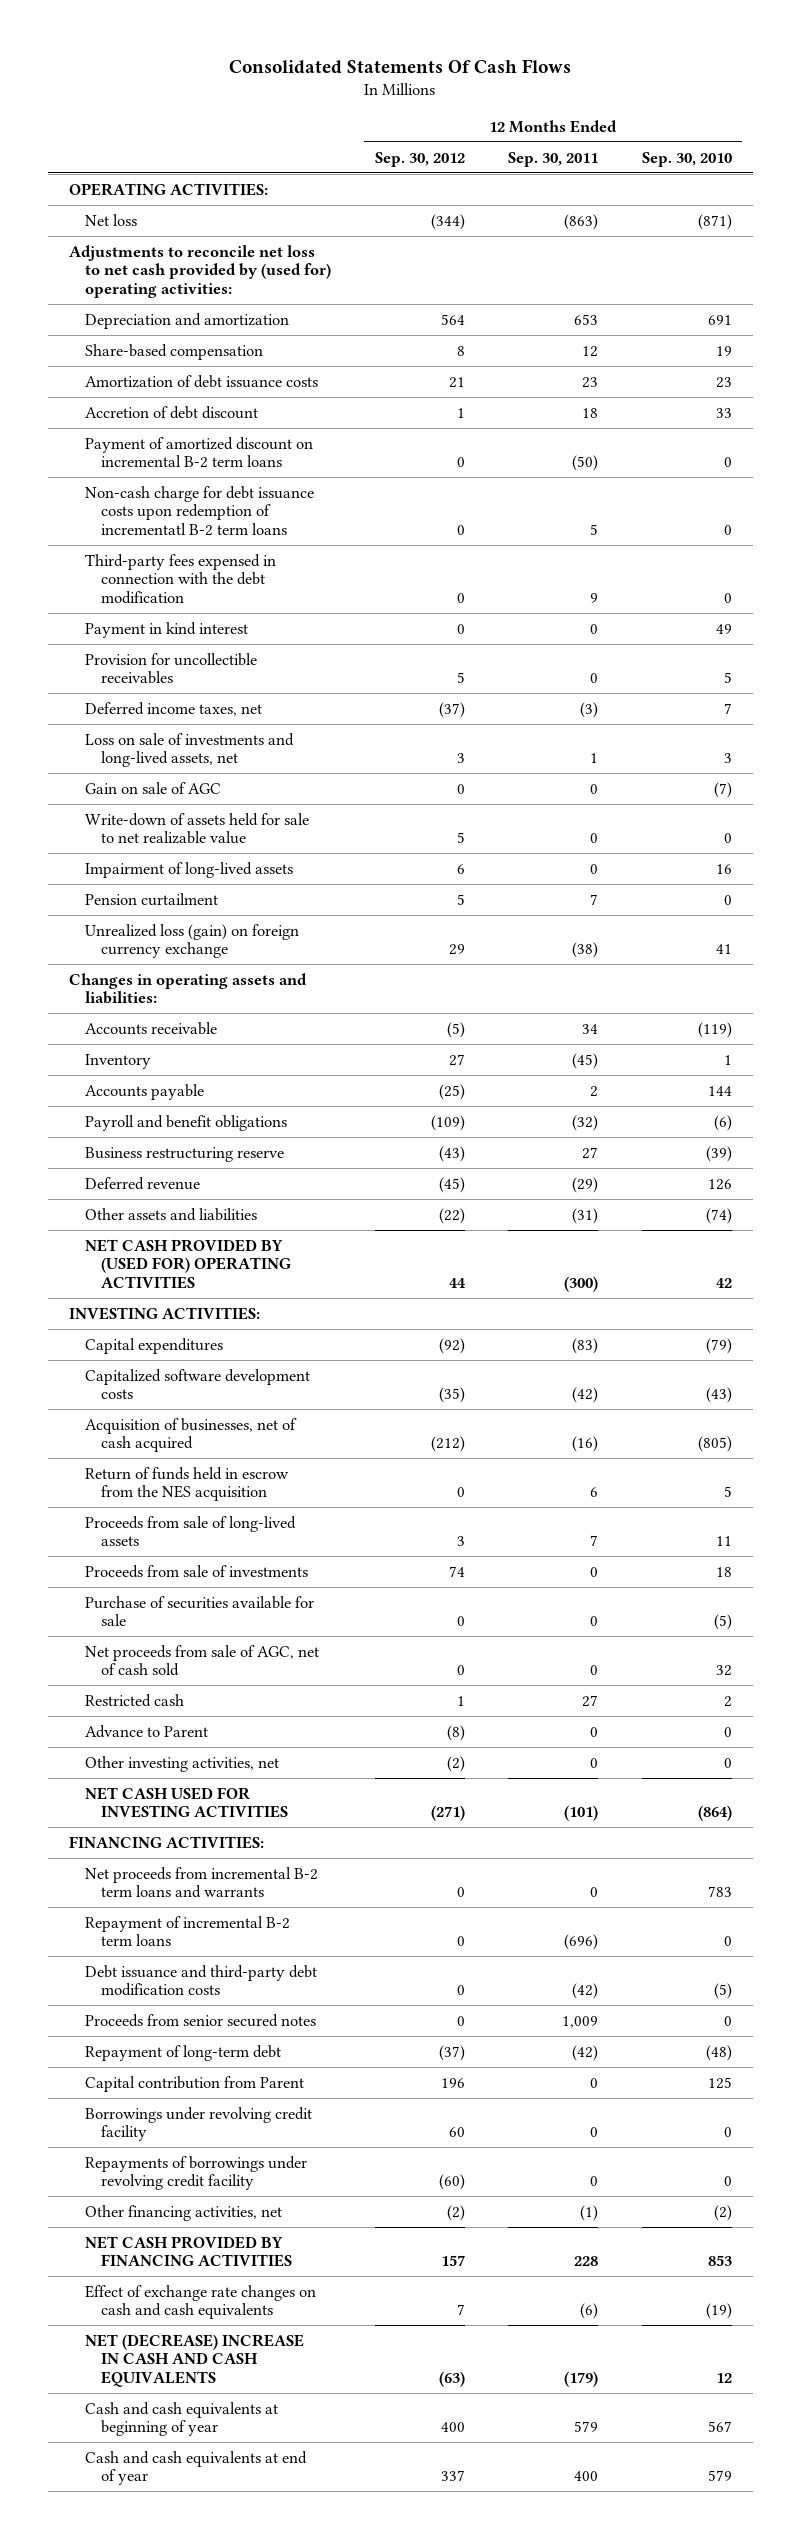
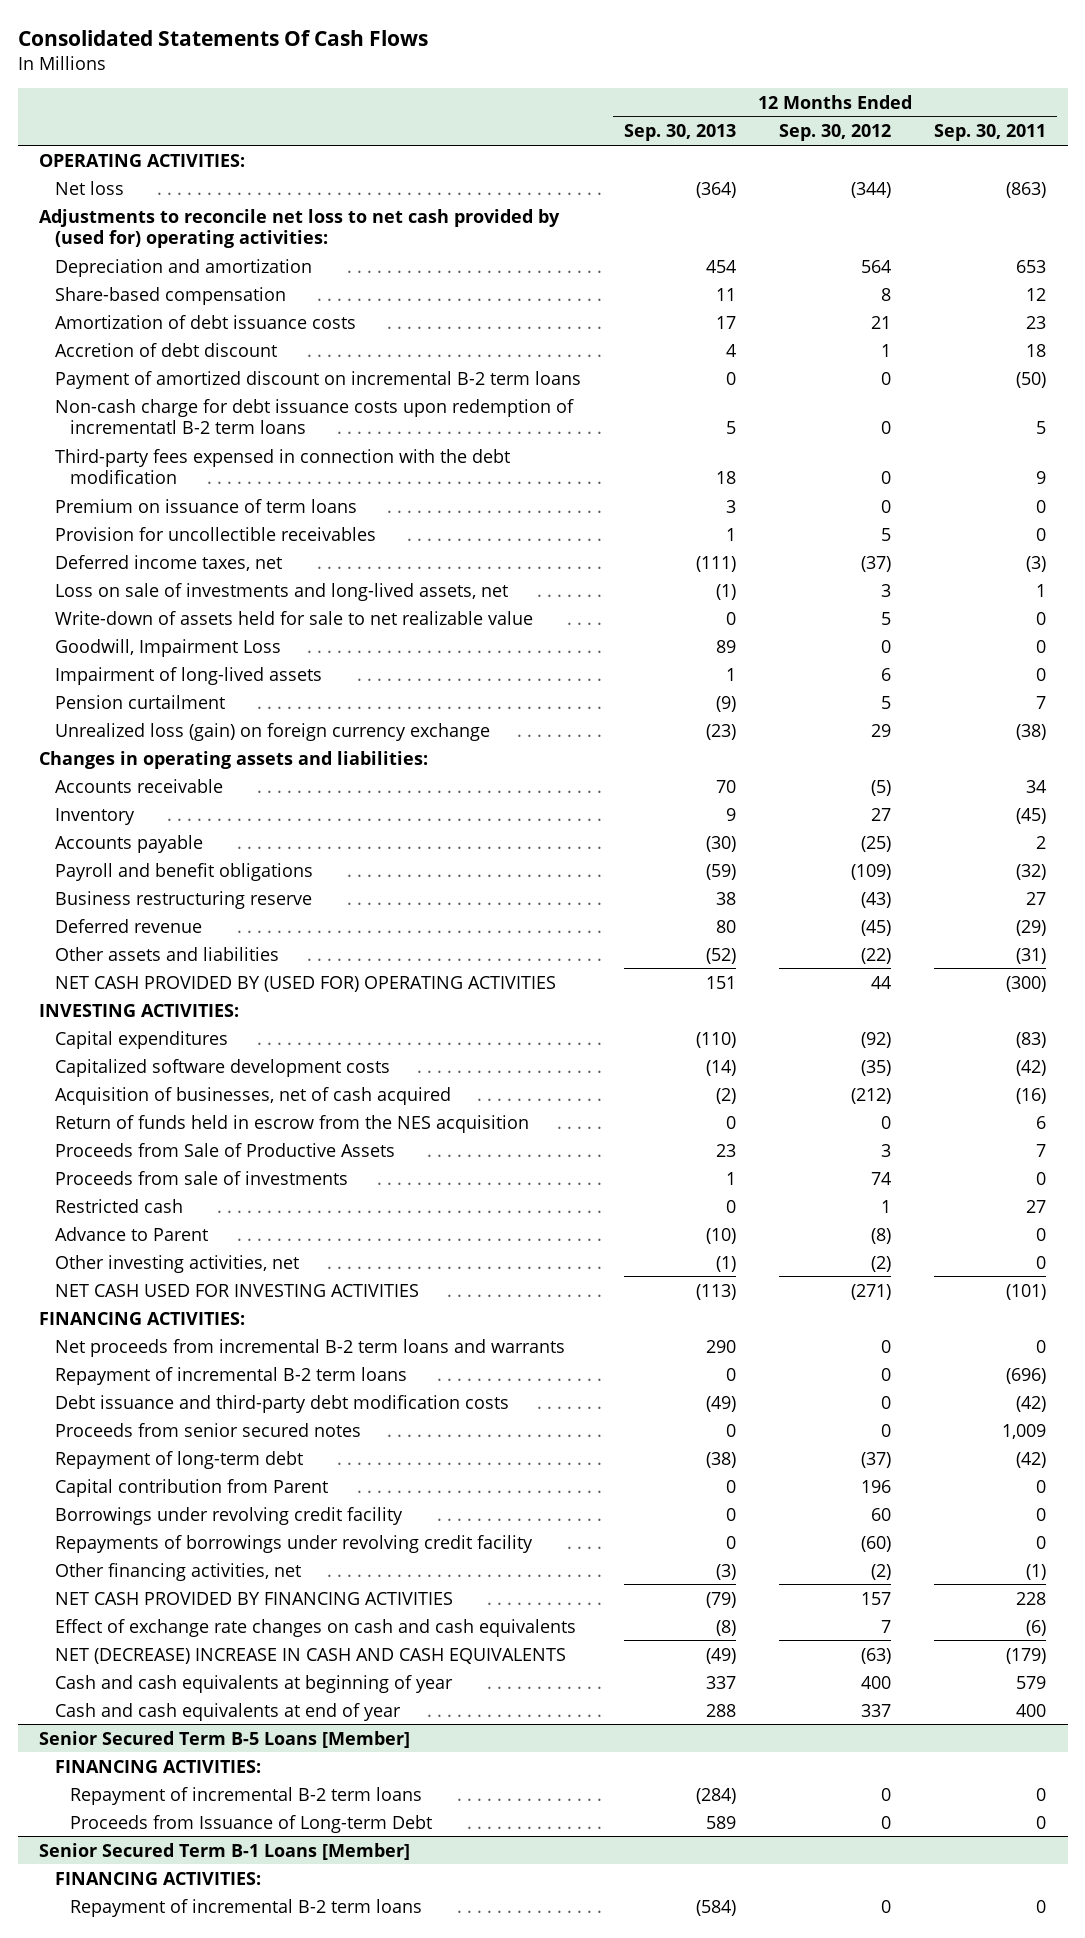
- | 12 Months Ended Sep. 30, 2012 | 12 Months Ended Sep. 30, 2011 | 12 Months Ended Sep. 30, 2010
+ | 12 Months Ended Sep. 30, 2013 | 12 Months Ended Sep. 30, 2012 | 12 Months Ended Sep. 30, 2011
- Payment in kind interest | 0 | 0 | 49
+ Premium on issuance of term loans | 3 | 0 | 0
- Gain on sale of AGC | 0 | 0 | (7)
+ Goodwill, Impairment Loss | 89 | 0 | 0
- Proceeds from sale of long-lived assets | 3 | 7 | 11
+ Proceeds from Sale of Productive Assets | 23 | 3 | 7
- Purchase of securities available for sale | 0 | 0 | (5)
- Net proceeds from sale of AGC, net of cash sold | 0 | 0 | 32
+ Senior Secured Term B-5 Loans [Member]
+ FINANCING ACTIVITIES:
+ Repayment of incremental B-2 term loans | (284) | 0 | 0
+ Proceeds from Issuance of Long-term Debt | 589 | 0 | 0
+ Senior Secured Term B-1 Loans [Member]
+ FINANCING ACTIVITIES:
+ Repayment of incremental B-2 term loans | (584) | 0 | 0

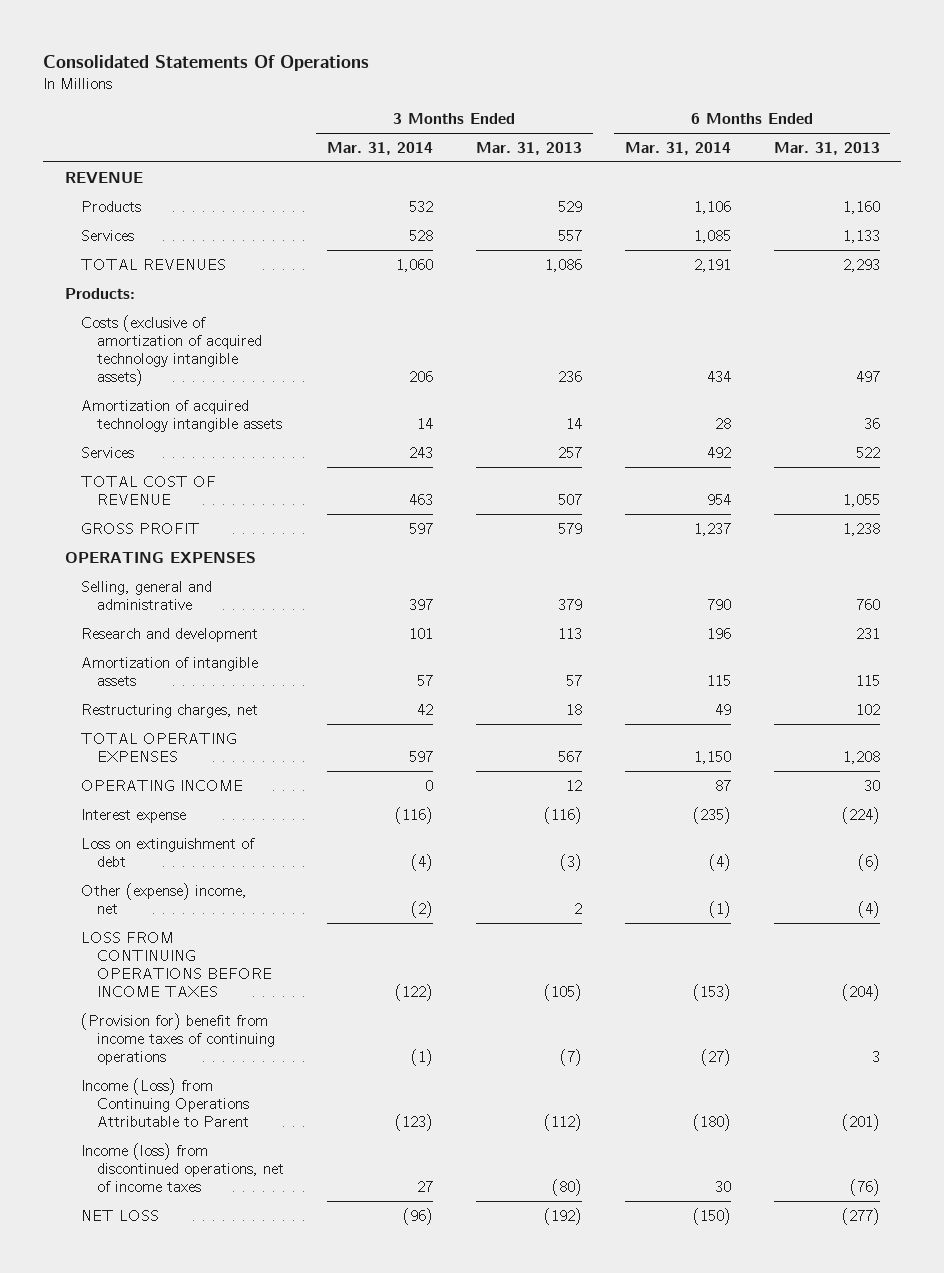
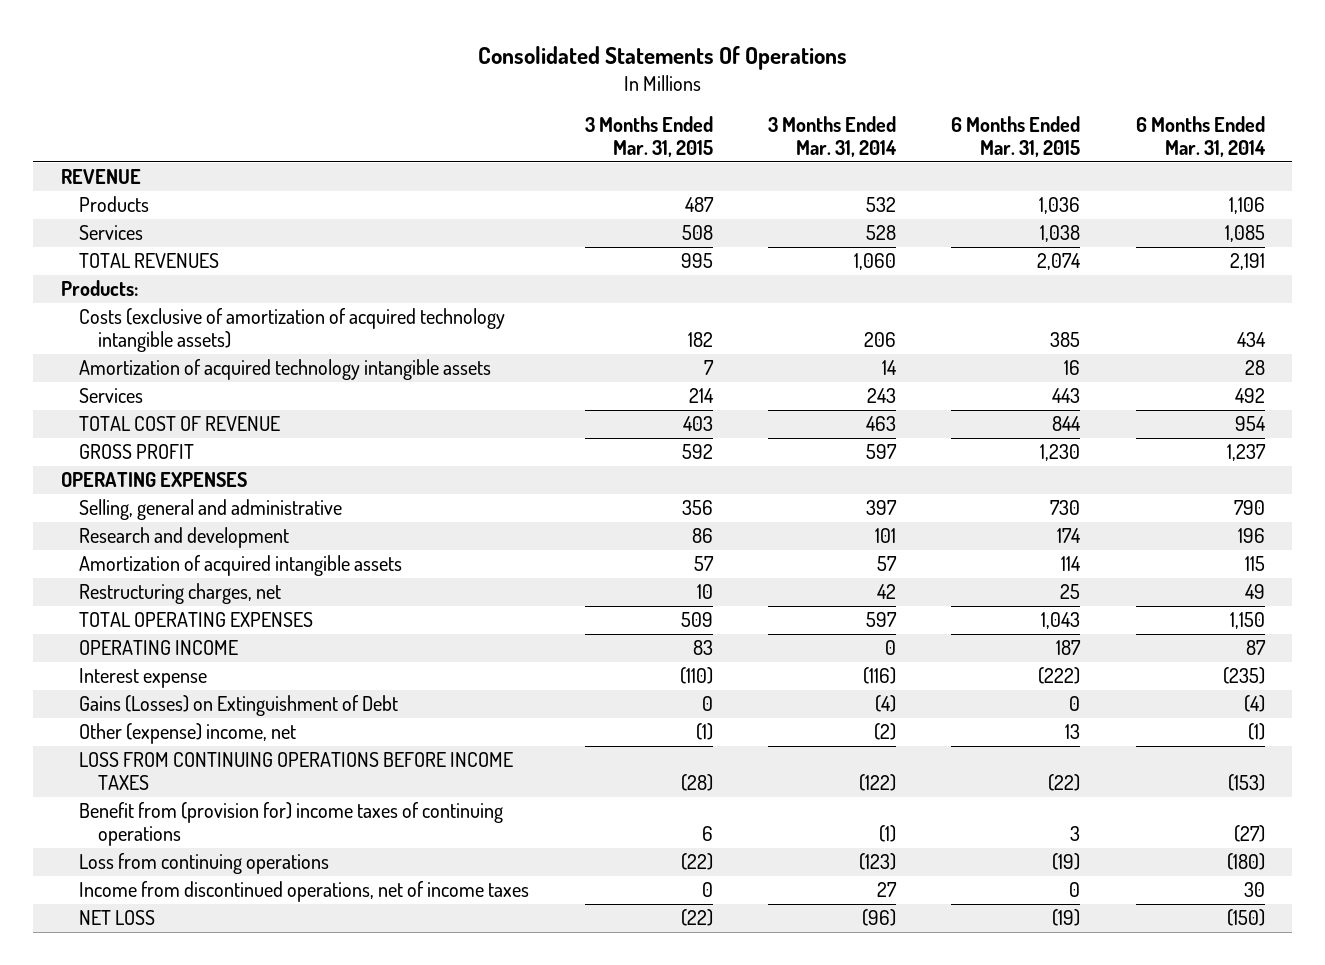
- | 3 Months Ended Mar. 31, 2014 | 3 Months Ended Mar. 31, 2013 | 6 Months Ended Mar. 31, 2014 | 6 Months Ended Mar. 31, 2013
+ | 3 Months Ended Mar. 31, 2015 | 3 Months Ended Mar. 31, 2014 | 6 Months Ended Mar. 31, 2015 | 6 Months Ended Mar. 31, 2014
- Amortization of intangible assets | 57 | 57 | 115 | 115
+ Amortization of acquired intangible assets | 57 | 57 | 114 | 115
- Loss on extinguishment of debt | (4) | (3) | (4) | (6)
+ Gains (Losses) on Extinguishment of Debt | 0 | (4) | 0 | (4)
- (Provision for) benefit from income taxes of continuing operations | (1) | (7) | (27) | 3
- Income (Loss) from Continuing Operations Attributable to Parent | (123) | (112) | (180) | (201)
- Income (loss) from discontinued operations, net of income taxes | 27 | (80) | 30 | (76)
+ Benefit from (provision for) income taxes of continuing operations | 6 | (1) | 3 | (27)
+ Loss from continuing operations | (22) | (123) | (19) | (180)
+ Income from discontinued operations, net of income taxes | 0 | 27 | 0 | 30

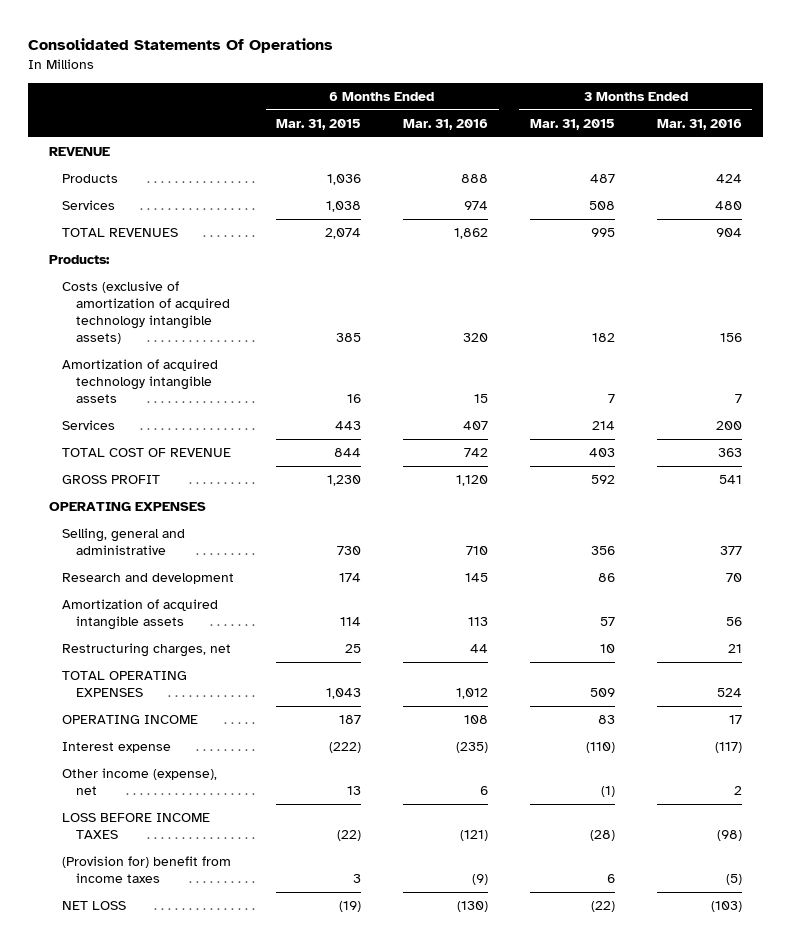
- | 3 Months Ended Mar. 31, 2015 | 3 Months Ended Mar. 31, 2014 | 6 Months Ended Mar. 31, 2015 | 6 Months Ended Mar. 31, 2014
+ | 6 Months Ended Mar. 31, 2015 | 6 Months Ended Mar. 31, 2016 | 3 Months Ended Mar. 31, 2015 | 3 Months Ended Mar. 31, 2016
- Gains (Losses) on Extinguishment of Debt | 0 | (4) | 0 | (4)
- Other (expense) income, net | (1) | (2) | 13 | (1)
- LOSS FROM CONTINUING OPERATIONS BEFORE INCOME TAXES | (28) | (122) | (22) | (153)
- Benefit from (provision for) income taxes of continuing operations | 6 | (1) | 3 | (27)
- Loss from continuing operations | (22) | (123) | (19) | (180)
- Income from discontinued operations, net of income taxes | 0 | 27 | 0 | 30
+ Other income (expense), net | 13 | 6 | (1) | 2
+ LOSS BEFORE INCOME TAXES | (22) | (121) | (28) | (98)
+ (Provision for) benefit from income taxes | 3 | (9) | 6 | (5)

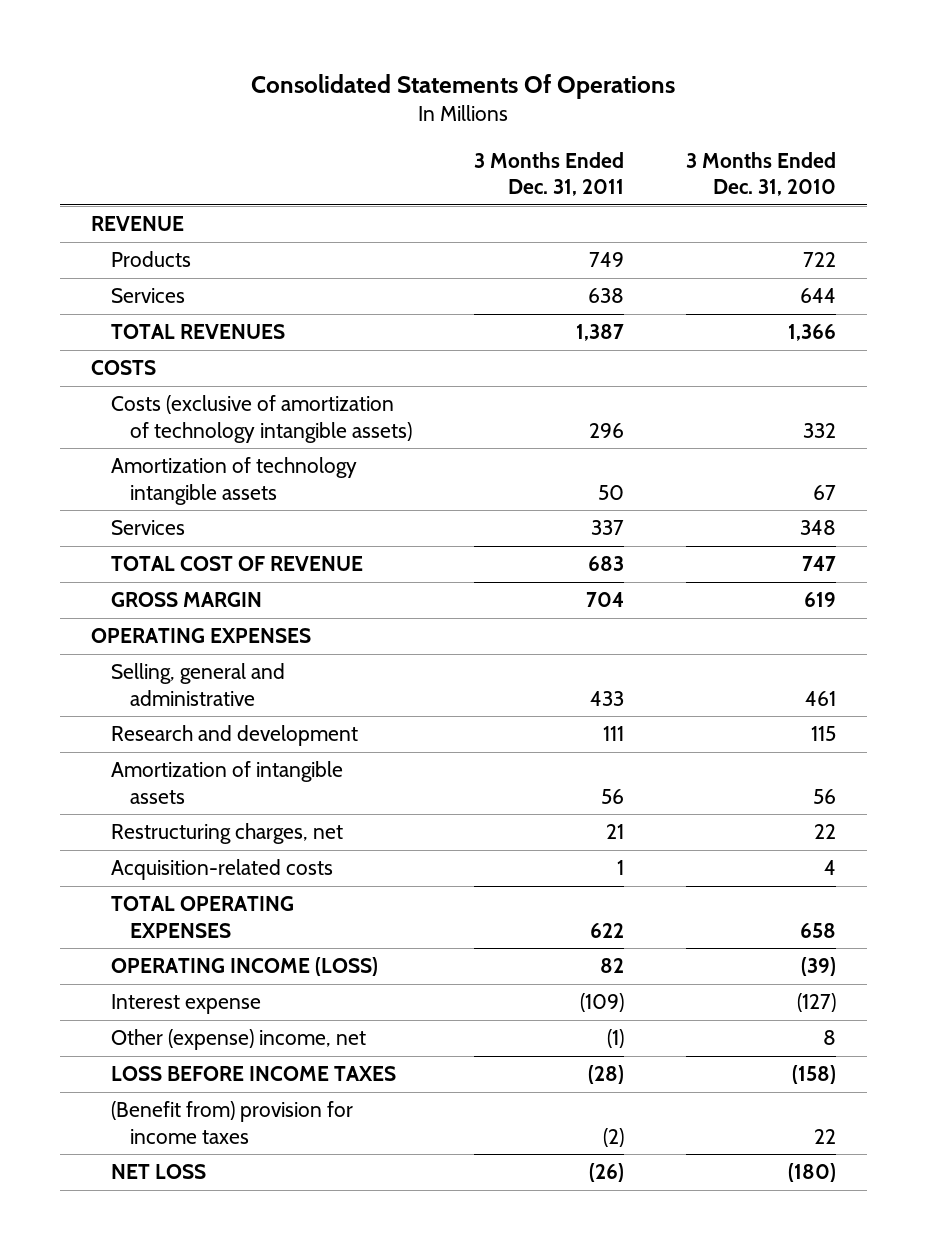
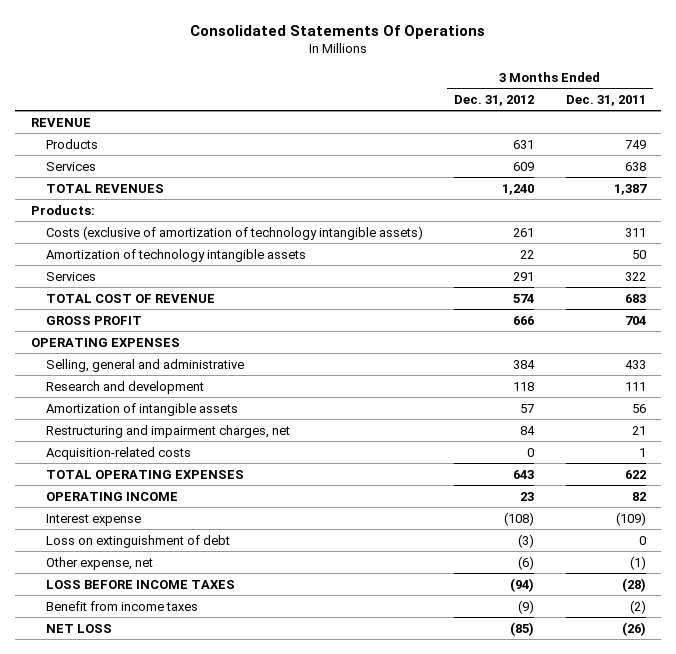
- | 3 Months Ended Dec. 31, 2011 | 3 Months Ended Dec. 31, 2010
+ | 3 Months Ended Dec. 31, 2012 | 3 Months Ended Dec. 31, 2011
- COSTS
- Costs (exclusive of amortization of technology intangible assets) | 296 | 332
+ Products:
+ Costs (exclusive of amortization of technology intangible assets) | 261 | 311
- Services | 337 | 348
+ Services | 291 | 322
- GROSS MARGIN | 704 | 619
+ GROSS PROFIT | 666 | 704
- Restructuring charges, net | 21 | 22
+ Restructuring and impairment charges, net | 84 | 21
- OPERATING INCOME (LOSS) | 82 | (39)
+ OPERATING INCOME | 23 | 82
- Other (expense) income, net | (1) | 8
+ Loss on extinguishment of debt | (3) | 0
+ Other expense, net | (6) | (1)
- (Benefit from) provision for income taxes | (2) | 22
+ Benefit from income taxes | (9) | (2)

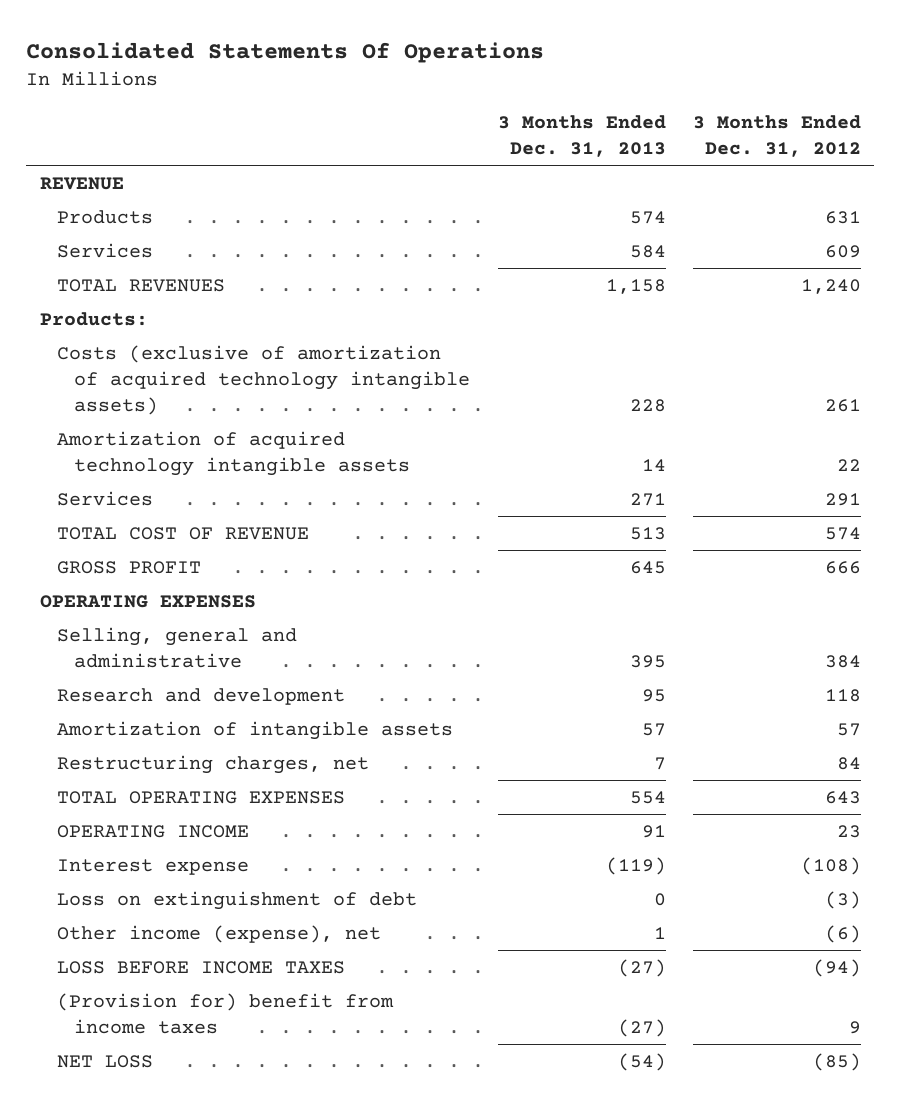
- | 3 Months Ended Dec. 31, 2012 | 3 Months Ended Dec. 31, 2011
+ | 3 Months Ended Dec. 31, 2013 | 3 Months Ended Dec. 31, 2012
- Costs (exclusive of amortization of technology intangible assets) | 261 | 311
- Amortization of technology intangible assets | 22 | 50
+ Costs (exclusive of amortization of acquired technology intangible assets) | 228 | 261
+ Amortization of acquired technology intangible assets | 14 | 22
- Restructuring and impairment charges, net | 84 | 21
- Acquisition-related costs | 0 | 1
+ Restructuring charges, net | 7 | 84
- Other expense, net | (6) | (1)
+ Other income (expense), net | 1 | (6)
- Benefit from income taxes | (9) | (2)
+ (Provision for) benefit from income taxes | (27) | 9

